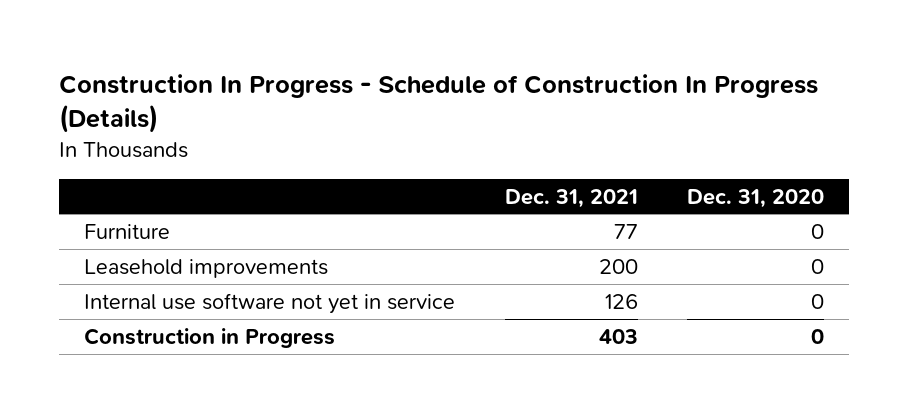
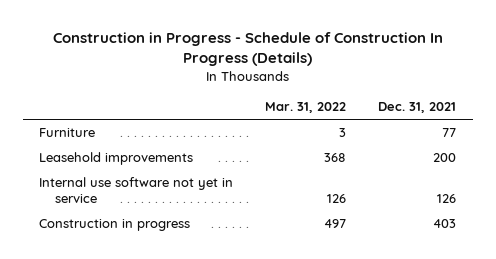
- Construction In Progress - Schedule of Construction In Progress (Details)
+ Construction in Progress - Schedule of Construction In Progress (Details)
- | Dec. 31, 2021 | Dec. 31, 2020
+ | Mar. 31, 2022 | Dec. 31, 2021
- Construction in Progress | 403 | 0
+ Construction in progress | 497 | 403

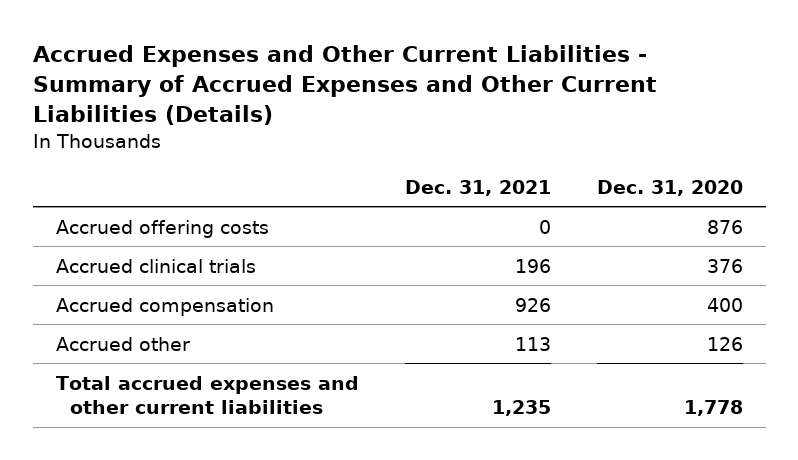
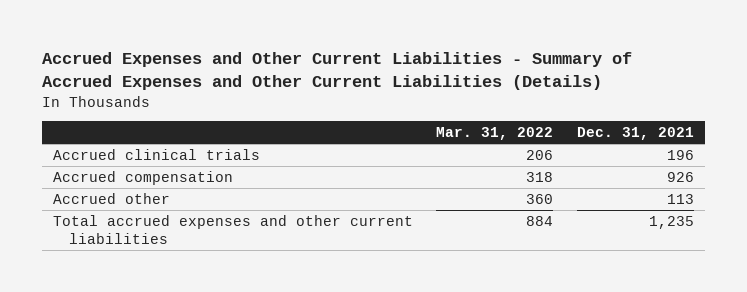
- | Dec. 31, 2021 | Dec. 31, 2020
+ | Mar. 31, 2022 | Dec. 31, 2021
- Accrued offering costs | 0 | 876

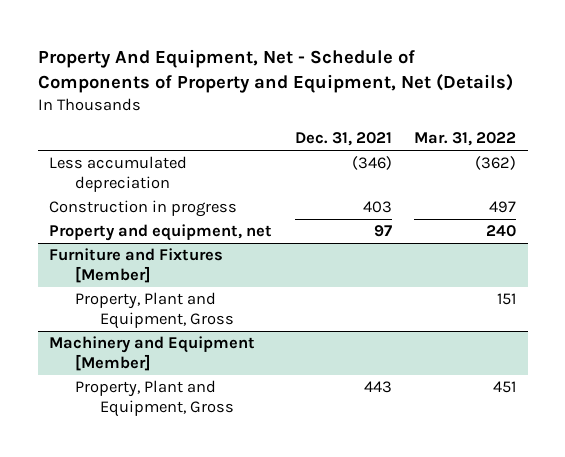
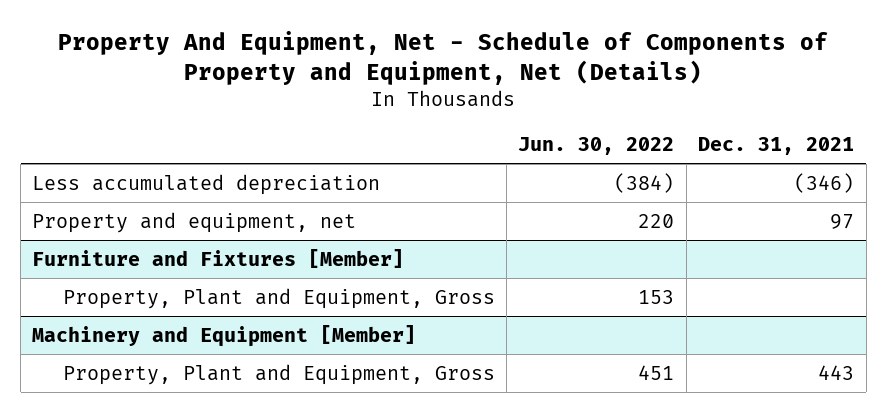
- | Dec. 31, 2021 | Mar. 31, 2022
+ | Jun. 30, 2022 | Dec. 31, 2021
- Construction in progress | 403 | 497

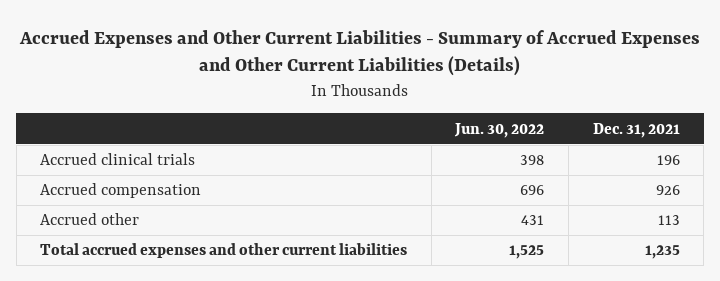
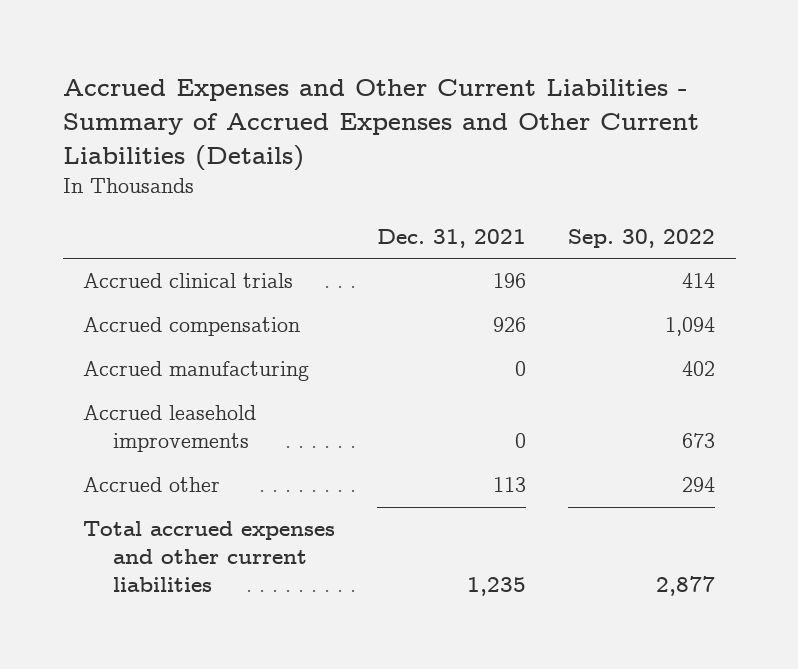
- | Jun. 30, 2022 | Dec. 31, 2021
+ | Dec. 31, 2021 | Sep. 30, 2022
+ Accrued manufacturing | 0 | 402
+ Accrued leasehold improvements | 0 | 673

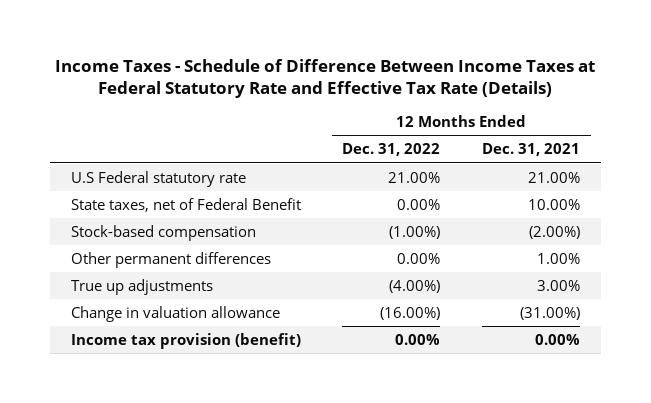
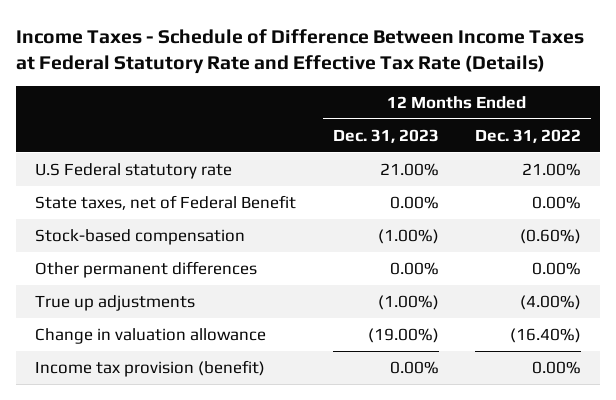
- | 12 Months Ended Dec. 31, 2022 | 12 Months Ended Dec. 31, 2021
+ | 12 Months Ended Dec. 31, 2023 | 12 Months Ended Dec. 31, 2022
- Stock-based compensation | (1.00%) | (2.00%)
+ Stock-based compensation | (1.00%) | (0.60%)
- Change in valuation allowance | (16.00%) | (31.00%)
+ Change in valuation allowance | (19.00%) | (16.40%)

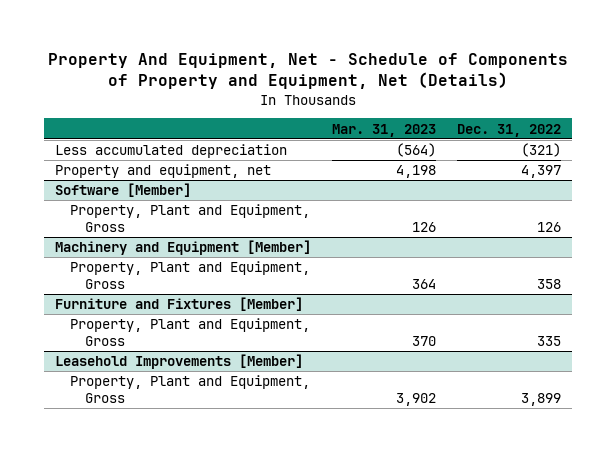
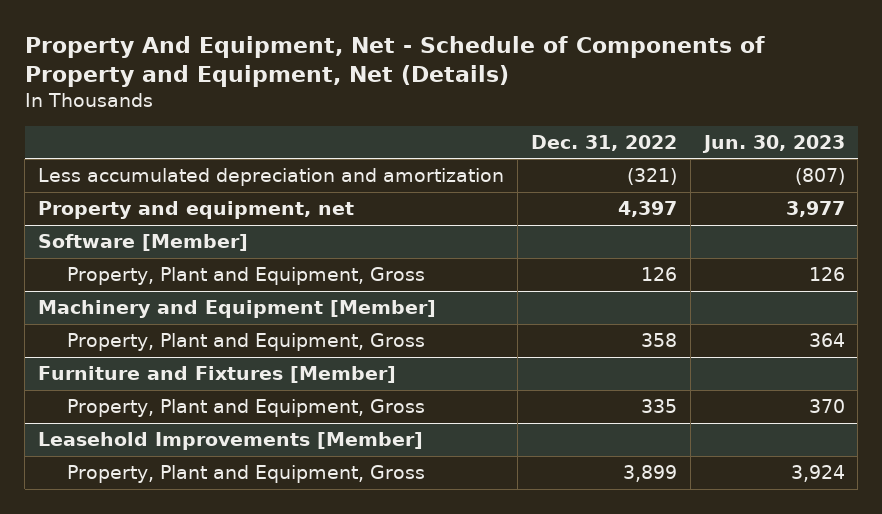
- | Mar. 31, 2023 | Dec. 31, 2022
+ | Dec. 31, 2022 | Jun. 30, 2023
- Less accumulated depreciation | (564) | (321)
+ Less accumulated depreciation and amortization | (321) | (807)

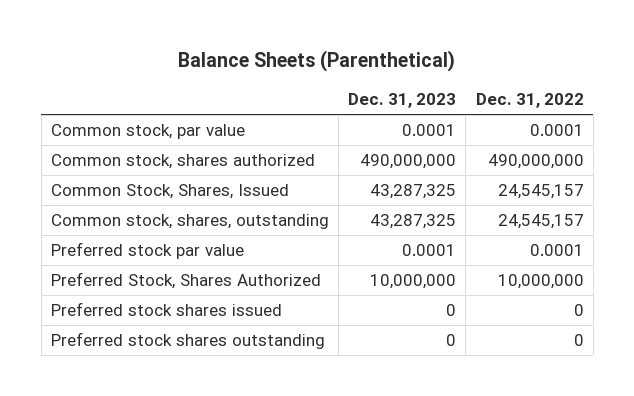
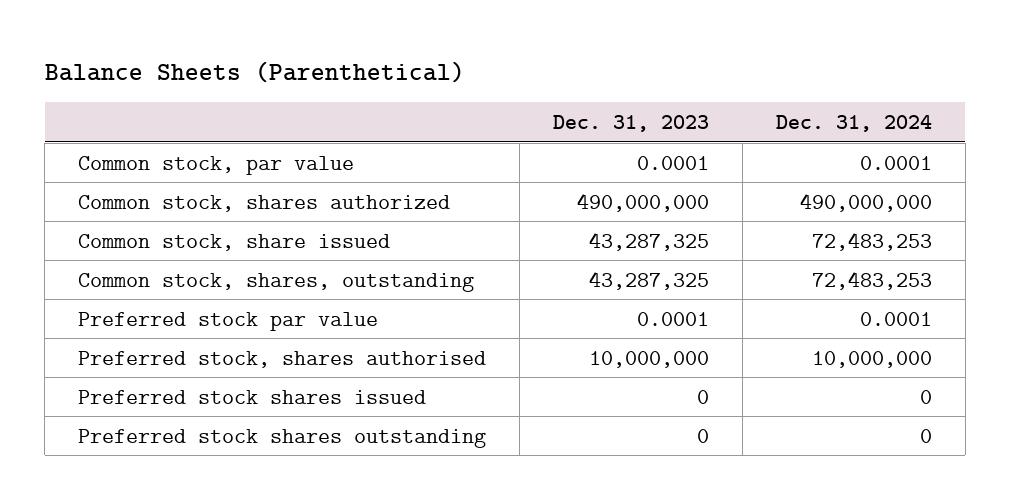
- | Dec. 31, 2023 | Dec. 31, 2022
+ | Dec. 31, 2023 | Dec. 31, 2024
- Common Stock, Shares, Issued | 43,287,325 | 24,545,157
+ Common stock, share issued | 43,287,325 | 72,483,253
- Preferred Stock, Shares Authorized | 10,000,000 | 10,000,000
+ Preferred stock, shares authorised | 10,000,000 | 10,000,000

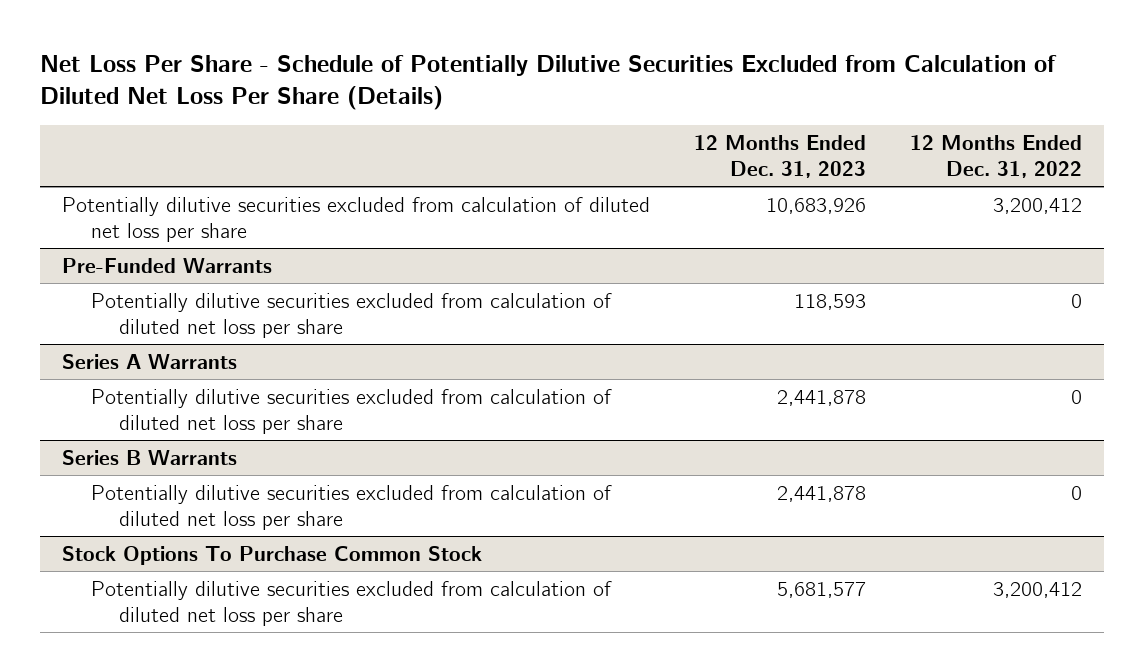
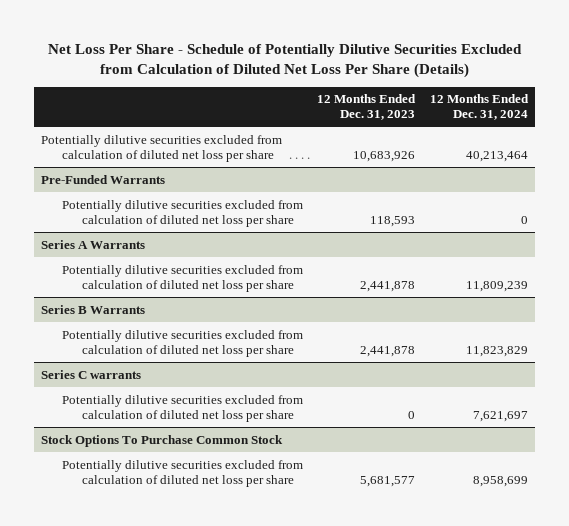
- | 12 Months Ended Dec. 31, 2023 | 12 Months Ended Dec. 31, 2022
+ | 12 Months Ended Dec. 31, 2023 | 12 Months Ended Dec. 31, 2024
+ Series C warrants
+ Potentially dilutive securities excluded from calculation of diluted net loss per share | 0 | 7,621,697

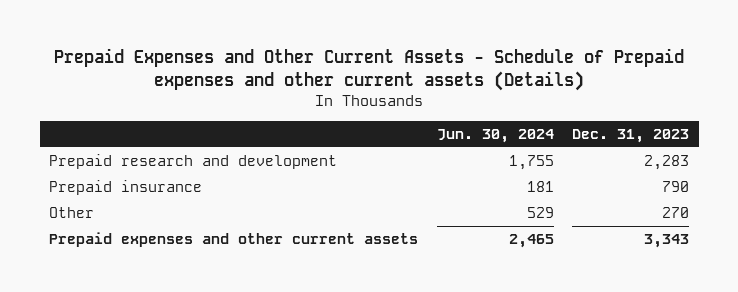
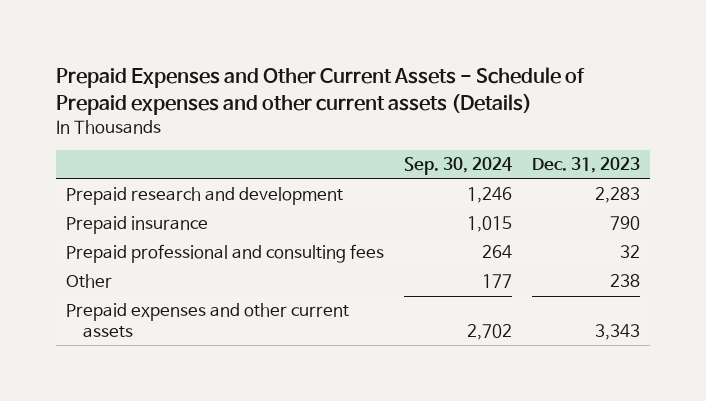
- | Jun. 30, 2024 | Dec. 31, 2023
+ | Sep. 30, 2024 | Dec. 31, 2023
- Other | 529 | 270
+ Prepaid professional and consulting fees | 264 | 32
+ Other | 177 | 238

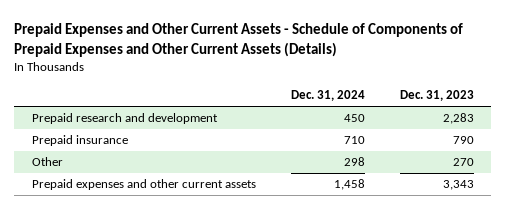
- Prepaid Expenses and Other Current Assets - Schedule of Prepaid expenses and other current assets (Details)
+ Prepaid Expenses and Other Current Assets - Schedule of Components of Prepaid Expenses and Other Current Assets (Details)
- | Sep. 30, 2024 | Dec. 31, 2023
+ | Dec. 31, 2024 | Dec. 31, 2023
- Prepaid professional and consulting fees | 264 | 32
- Other | 177 | 238
+ Other | 298 | 270

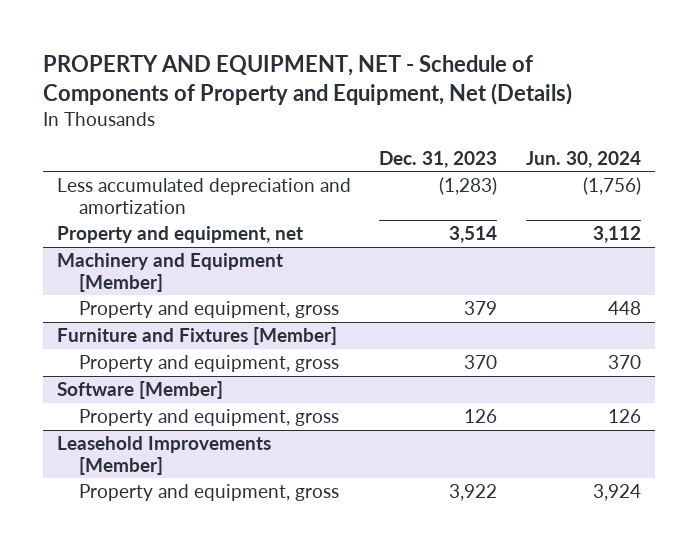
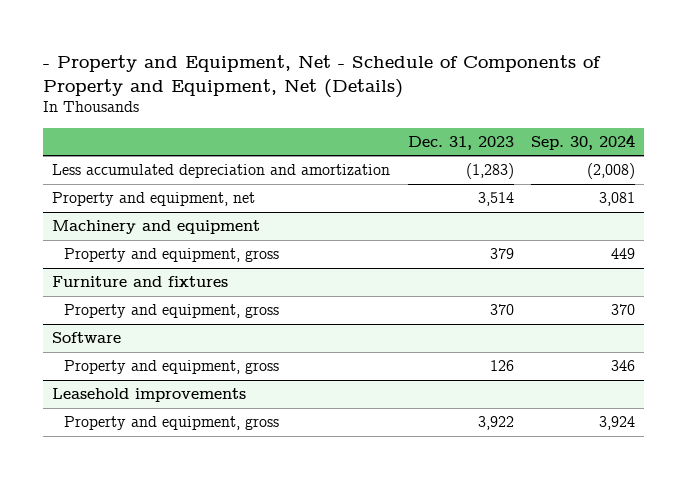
- PROPERTY AND EQUIPMENT, NET - Schedule of Components of Property and Equipment, Net (Details)
+ - Property and Equipment, Net - Schedule of Components of Property and Equipment, Net (Details)
- | Dec. 31, 2023 | Jun. 30, 2024
+ | Dec. 31, 2023 | Sep. 30, 2024
- Machinery and Equipment [Member]
+ Machinery and equipment
- Furniture and Fixtures [Member]
+ Furniture and fixtures
- Software [Member]
+ Software
- Leasehold Improvements [Member]
+ Leasehold improvements

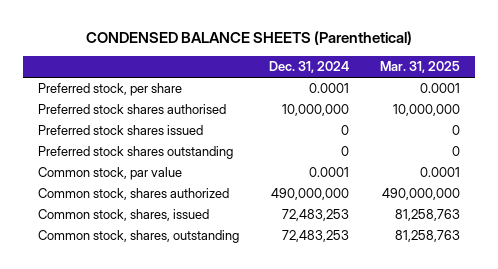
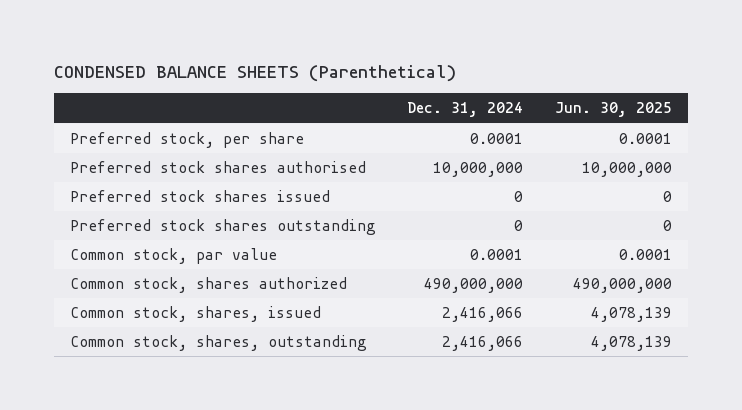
- | Dec. 31, 2024 | Mar. 31, 2025
+ | Dec. 31, 2024 | Jun. 30, 2025
- Common stock, shares, issued | 72,483,253 | 81,258,763
- Common stock, shares, outstanding | 72,483,253 | 81,258,763
+ Common stock, shares, issued | 2,416,066 | 4,078,139
+ Common stock, shares, outstanding | 2,416,066 | 4,078,139

